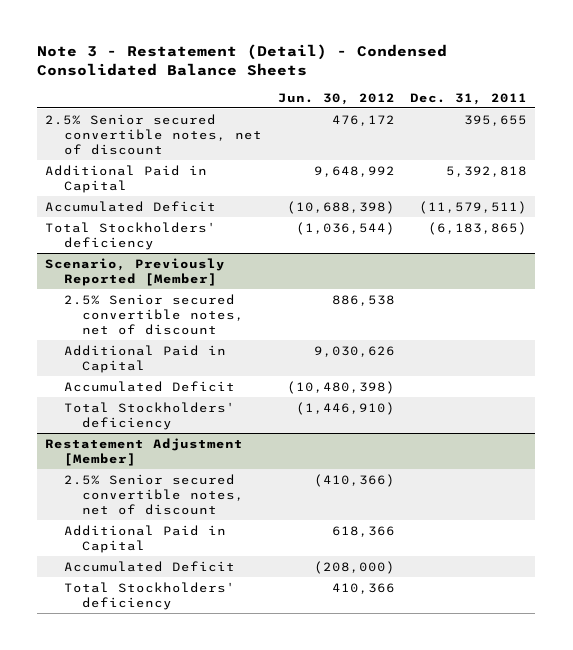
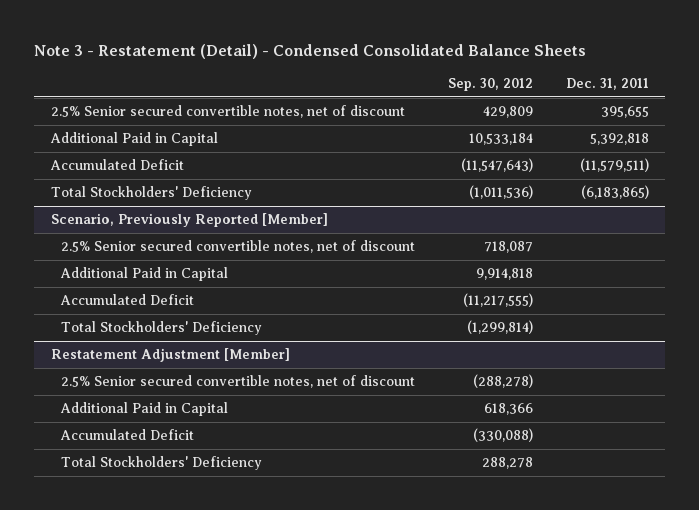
- | Jun. 30, 2012 | Dec. 31, 2011
+ | Sep. 30, 2012 | Dec. 31, 2011
- Total Stockholders' deficiency | (1,036,544) | (6,183,865)
+ Total Stockholders' Deficiency | (1,011,536) | (6,183,865)
@ Scenario, Previously Reported [Member]
- Total Stockholders' deficiency | (1,446,910) |
+ Total Stockholders' Deficiency | (1,299,814) |
@ Restatement Adjustment [Member]
- Total Stockholders' deficiency | 410,366 |
+ Total Stockholders' Deficiency | 288,278 |

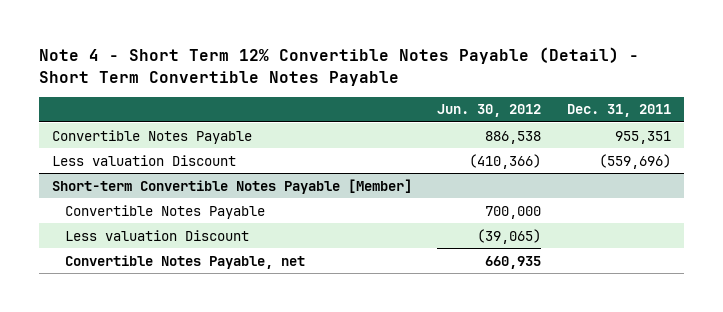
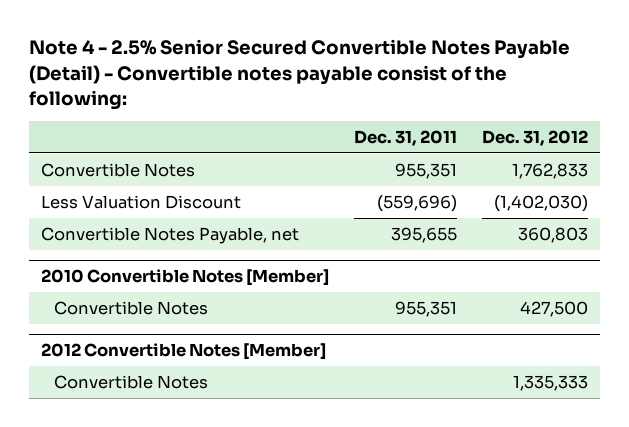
- Note 4 - Short Term 12% Convertible Notes Payable (Detail) - Short Term Convertible Notes Payable
+ Note 4 - 2.5% Senior Secured Convertible Notes Payable (Detail) - Convertible notes payable consist of the following:
- | Jun. 30, 2012 | Dec. 31, 2011
+ | Dec. 31, 2011 | Dec. 31, 2012
- Convertible Notes Payable | 886,538 | 955,351
- Less valuation Discount | (410,366) | (559,696)
- Short-term Convertible Notes Payable [Member]
- Convertible Notes Payable | 700,000 |
- Less valuation Discount | (39,065) |
- Convertible Notes Payable, net | 660,935 |
+ Convertible Notes | 955,351 | 1,762,833
+ Less Valuation Discount | (559,696) | (1,402,030)
+ Convertible Notes Payable, net | 395,655 | 360,803
+ 2010 Convertible Notes [Member]
+ Convertible Notes | 955,351 | 427,500
+ 2012 Convertible Notes [Member]
+ Convertible Notes | | 1,335,333

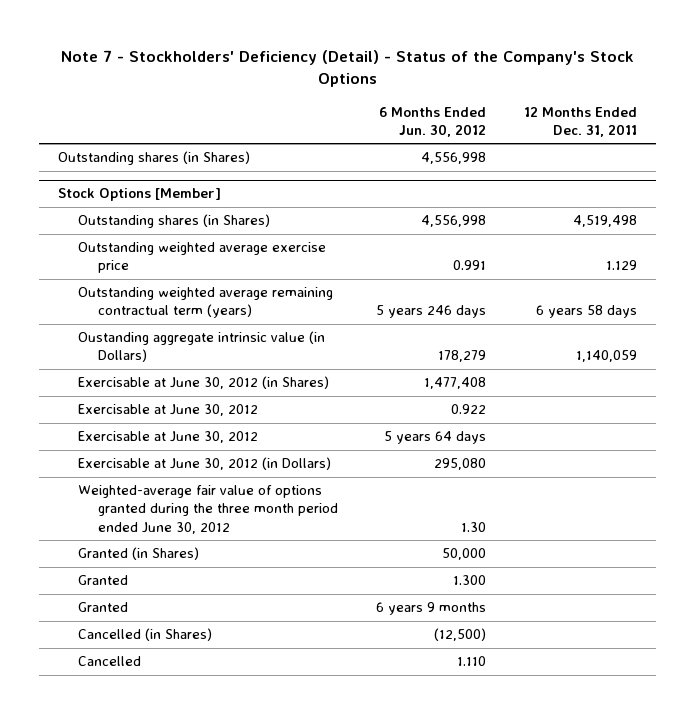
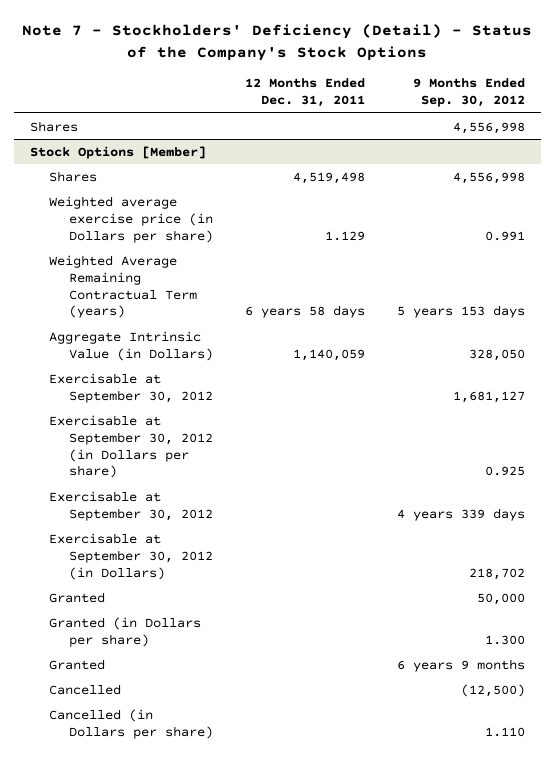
- | 6 Months Ended Jun. 30, 2012 | 12 Months Ended Dec. 31, 2011
+ | 12 Months Ended Dec. 31, 2011 | 9 Months Ended Sep. 30, 2012
- Outstanding shares (in Shares) | 4,556,998 |
+ Shares | | 4,556,998
@ Stock Options [Member]
- Outstanding shares (in Shares) | 4,556,998 | 4,519,498
- Outstanding weighted average exercise price | 0.991 | 1.129
- Outstanding weighted average remaining contractual term (years) | 5 years 246 days | 6 years 58 days
- Oustanding aggregate intrinsic value (in Dollars) | 178,279 | 1,140,059
- Exercisable at June 30, 2012 (in Shares) | 1,477,408 |
- Exercisable at June 30, 2012 | 0.922 |
- Exercisable at June 30, 2012 | 5 years 64 days |
- Exercisable at June 30, 2012 (in Dollars) | 295,080 |
- Weighted-average fair value of options granted during the three month period ended June 30, 2012 | 1.30 |
- Granted (in Shares) | 50,000 |
+ Shares | 4,519,498 | 4,556,998
+ Weighted average exercise price (in Dollars per share) | 1.129 | 0.991
+ Weighted Average Remaining Contractual Term (years) | 6 years 58 days | 5 years 153 days
+ Aggregate Intrinsic Value (in Dollars) | 1,140,059 | 328,050
+ Exercisable at September 30, 2012 | | 1,681,127
+ Exercisable at September 30, 2012 (in Dollars per share) | | 0.925
+ Exercisable at September 30, 2012 | | 4 years 339 days
+ Exercisable at September 30, 2012 (in Dollars) | | 218,702
+ Granted (in Dollars per share) | | 1.300
- Cancelled (in Shares) | (12,500) |
+ Cancelled (in Dollars per share) | | 1.110

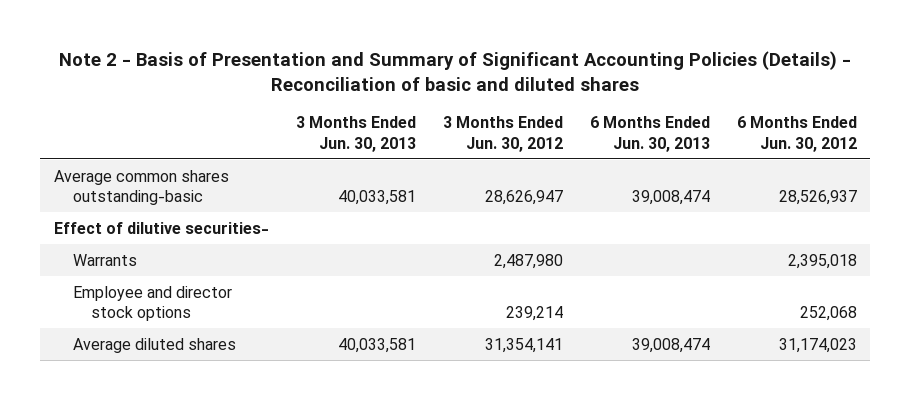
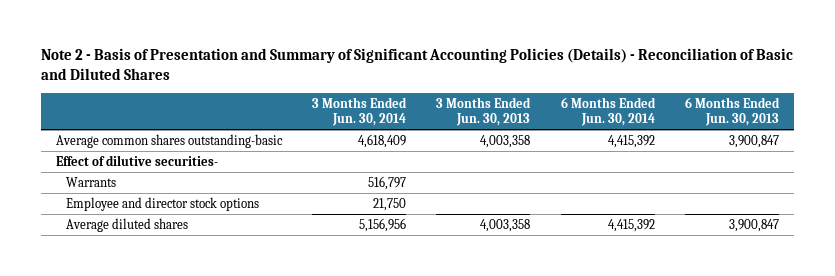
- Note 2 - Basis of Presentation and Summary of Significant Accounting Policies (Details) - Reconciliation of basic and diluted shares
+ Note 2 - Basis of Presentation and Summary of Significant Accounting Policies (Details) - Reconciliation of Basic and Diluted Shares
- | 3 Months Ended Jun. 30, 2013 | 3 Months Ended Jun. 30, 2012 | 6 Months Ended Jun. 30, 2013 | 6 Months Ended Jun. 30, 2012
+ | 3 Months Ended Jun. 30, 2014 | 3 Months Ended Jun. 30, 2013 | 6 Months Ended Jun. 30, 2014 | 6 Months Ended Jun. 30, 2013
- Average common shares outstanding-basic | 40,033,581 | 28,626,947 | 39,008,474 | 28,526,937
+ Average common shares outstanding-basic | 4,618,409 | 4,003,358 | 4,415,392 | 3,900,847
- Average diluted shares | 40,033,581 | 31,354,141 | 39,008,474 | 31,174,023
+ Average diluted shares | 5,156,956 | 4,003,358 | 4,415,392 | 3,900,847

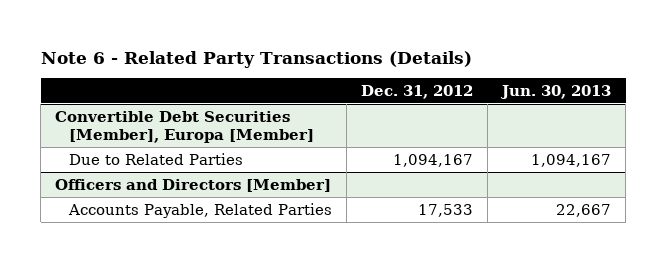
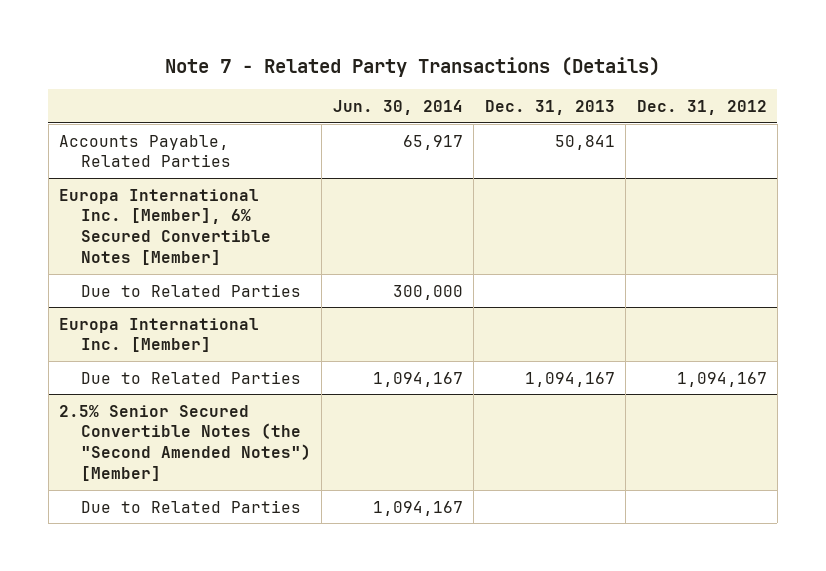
- Note 6 - Related Party Transactions (Details)
+ Note 7 - Related Party Transactions (Details)
- | Dec. 31, 2012 | Jun. 30, 2013
+ | Jun. 30, 2014 | Dec. 31, 2013 | Dec. 31, 2012
- Convertible Debt Securities [Member], Europa [Member]
+ Accounts Payable, Related Parties | 65,917 | 50,841 |
+ Europa International Inc. [Member], 6% Secured Convertible Notes [Member]
+ Due to Related Parties | 300,000 | |
+ Europa International Inc. [Member]
- Officers and Directors [Member]
- Accounts Payable, Related Parties | 17,533 | 22,667
+ 2.5% Senior Secured Convertible Notes (the "Second Amended Notes") [Member]
+ Due to Related Parties | 1,094,167 | |

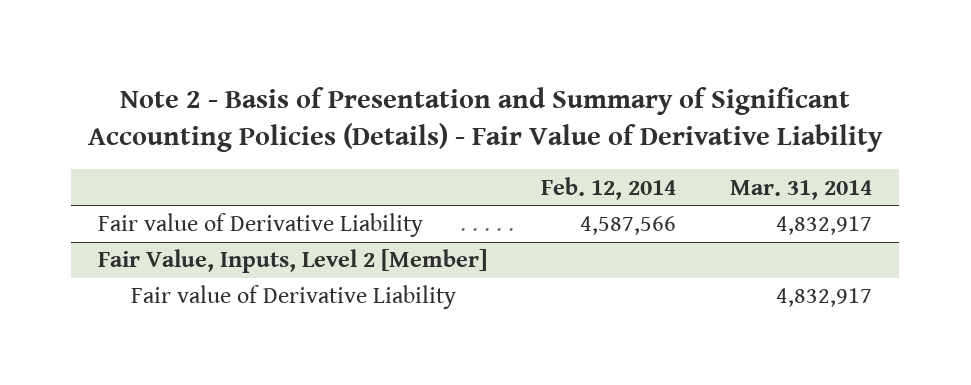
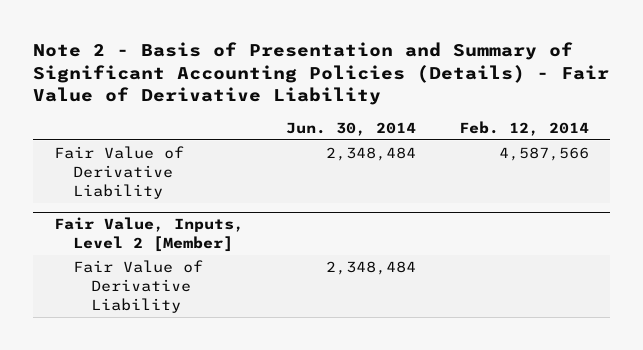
- | Feb. 12, 2014 | Mar. 31, 2014
+ | Jun. 30, 2014 | Feb. 12, 2014
- Fair value of Derivative Liability | 4,587,566 | 4,832,917
+ Fair Value of Derivative Liability | 2,348,484 | 4,587,566
@ Fair Value, Inputs, Level 2 [Member]
- Fair value of Derivative Liability | | 4,832,917
+ Fair Value of Derivative Liability | 2,348,484 |

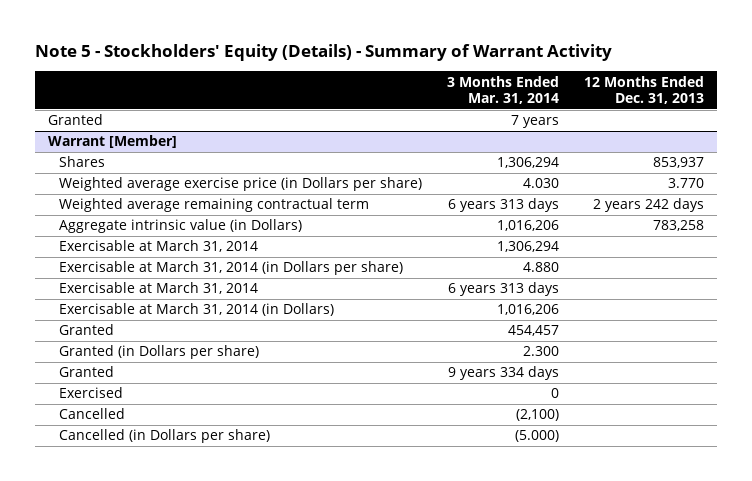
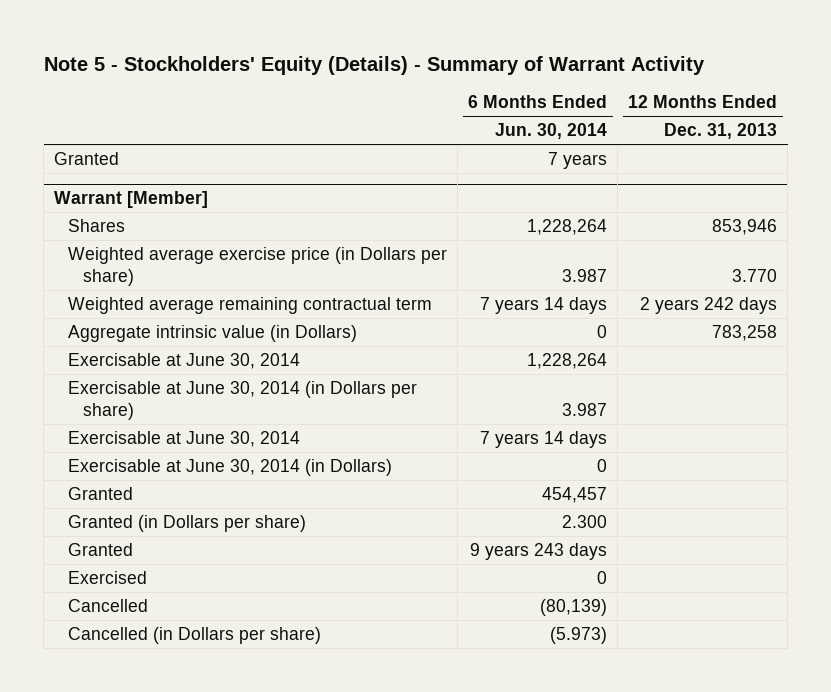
- | 3 Months Ended Mar. 31, 2014 | 12 Months Ended Dec. 31, 2013
+ | 6 Months Ended Jun. 30, 2014 | 12 Months Ended Dec. 31, 2013
@ Warrant [Member]
- Shares | 1,306,294 | 853,937
+ Shares | 1,228,264 | 853,946
- Exercisable at March 31, 2014 | 1,306,294 |
- Exercisable at March 31, 2014 (in Dollars per share) | 4.880 |
- Exercisable at March 31, 2014 | 6 years 313 days |
- Exercisable at March 31, 2014 (in Dollars) | 1,016,206 |
+ Exercisable at June 30, 2014 | 1,228,264 |
+ Exercisable at June 30, 2014 (in Dollars per share) | 3.987 |
+ Exercisable at June 30, 2014 | 7 years 14 days |
+ Exercisable at June 30, 2014 (in Dollars) | 0 |

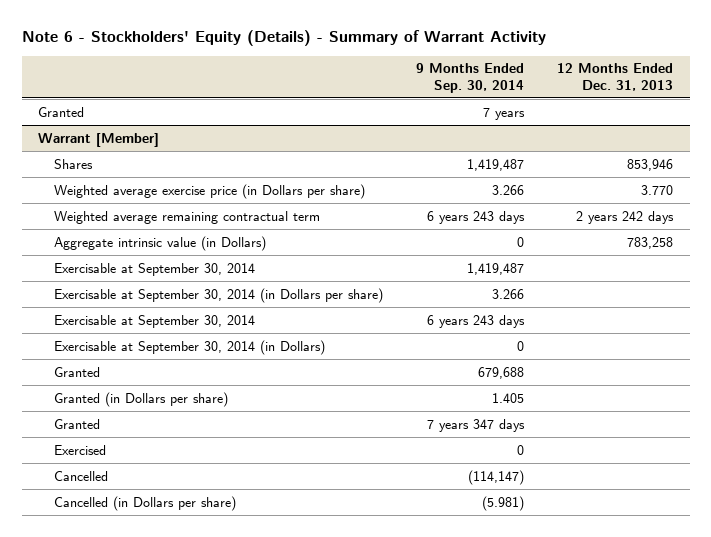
- Note 5 - Stockholders' Equity (Details) - Summary of Warrant Activity
+ Note 6 - Stockholders' Equity (Details) - Summary of Warrant Activity
- | 6 Months Ended Jun. 30, 2014 | 12 Months Ended Dec. 31, 2013
+ | 9 Months Ended Sep. 30, 2014 | 12 Months Ended Dec. 31, 2013
@ Warrant [Member]
- Exercisable at June 30, 2014 | 1,228,264 |
- Exercisable at June 30, 2014 (in Dollars per share) | 3.987 |
- Exercisable at June 30, 2014 | 7 years 14 days |
- Exercisable at June 30, 2014 (in Dollars) | 0 |
+ Exercisable at September 30, 2014 | 1,419,487 |
+ Exercisable at September 30, 2014 (in Dollars per share) | 3.266 |
+ Exercisable at September 30, 2014 | 6 years 243 days |
+ Exercisable at September 30, 2014 (in Dollars) | 0 |

